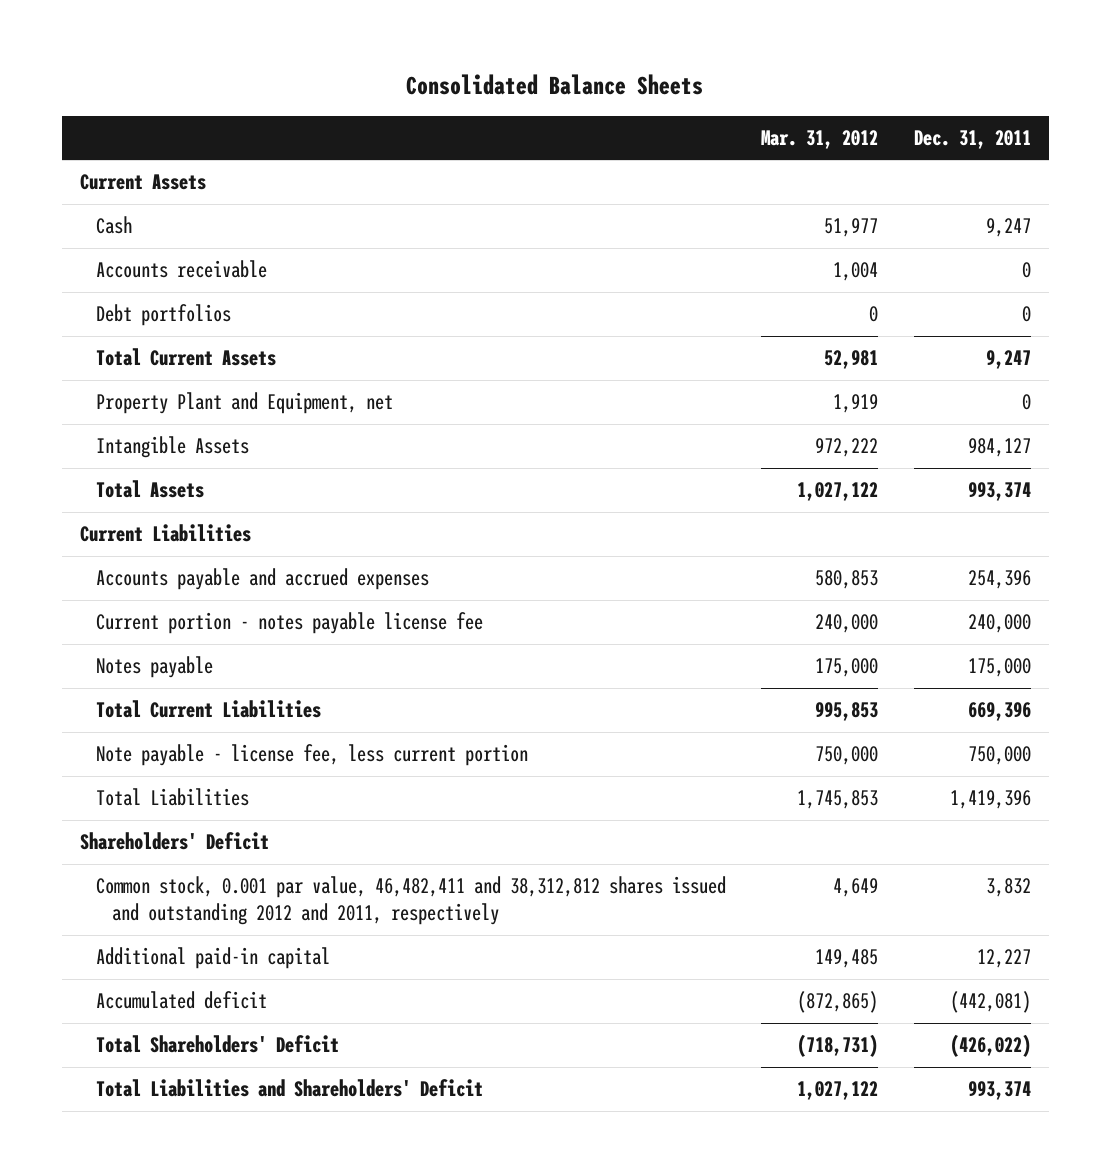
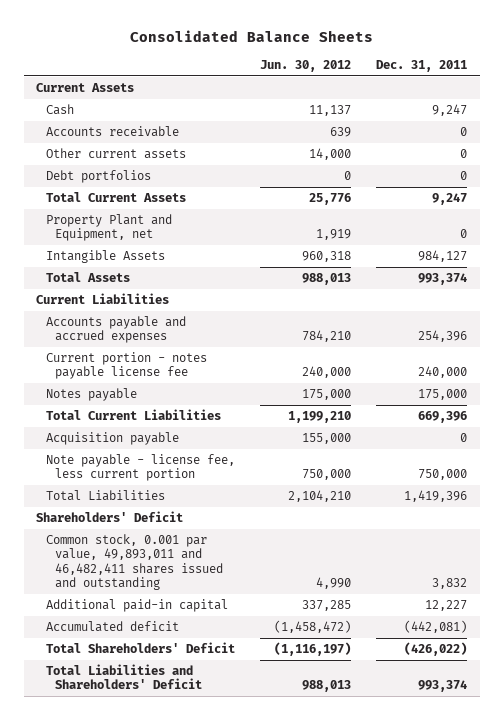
- | Mar. 31, 2012 | Dec. 31, 2011
+ | Jun. 30, 2012 | Dec. 31, 2011
+ Other current assets | 14,000 | 0
+ Acquisition payable | 155,000 | 0
- Common stock, 0.001 par value, 46,482,411 and 38,312,812 shares issued and outstanding 2012 and 2011, respectively | 4,649 | 3,832
+ Common stock, 0.001 par value, 49,893,011 and 46,482,411 shares issued and outstanding | 4,990 | 3,832

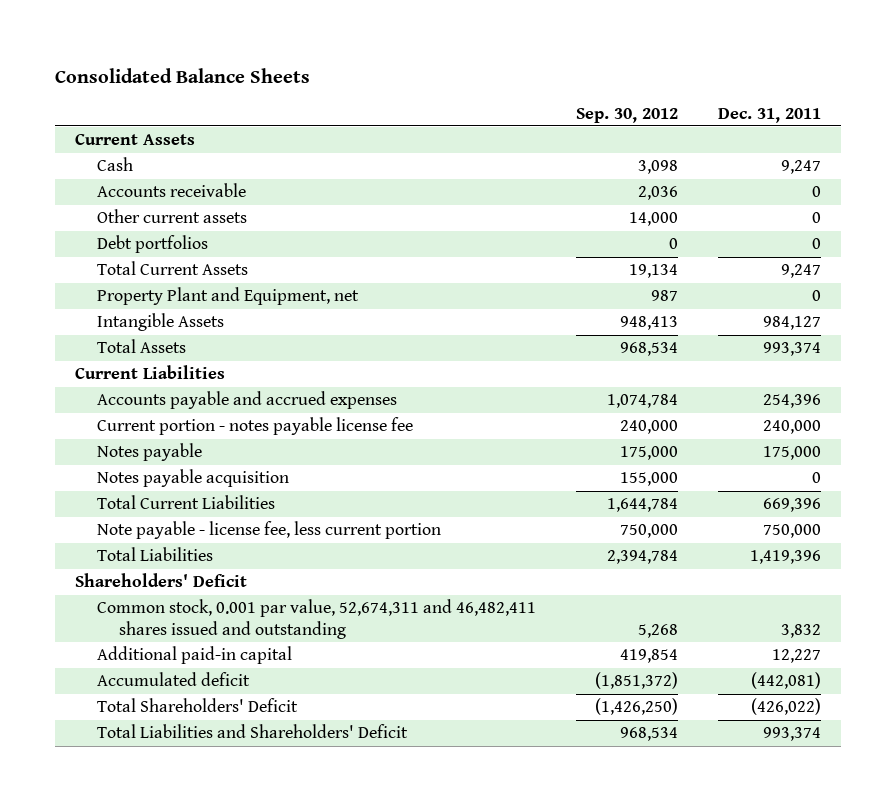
- | Jun. 30, 2012 | Dec. 31, 2011
+ | Sep. 30, 2012 | Dec. 31, 2011
+ Notes payable acquisition | 155,000 | 0
- Acquisition payable | 155,000 | 0
- Common stock, 0.001 par value, 49,893,011 and 46,482,411 shares issued and outstanding | 4,990 | 3,832
+ Common stock, 0.001 par value, 52,674,311 and 46,482,411 shares issued and outstanding | 5,268 | 3,832

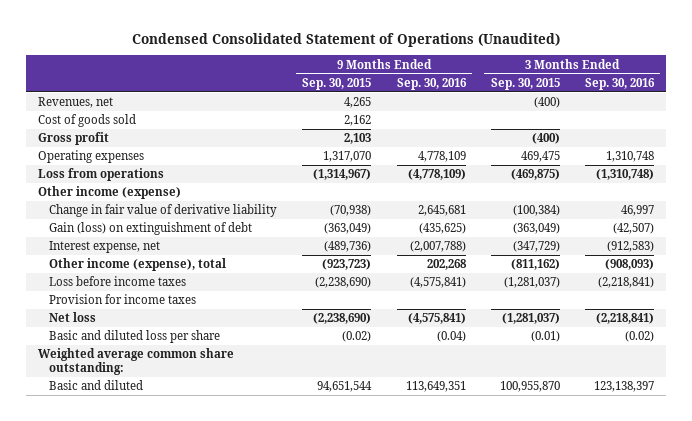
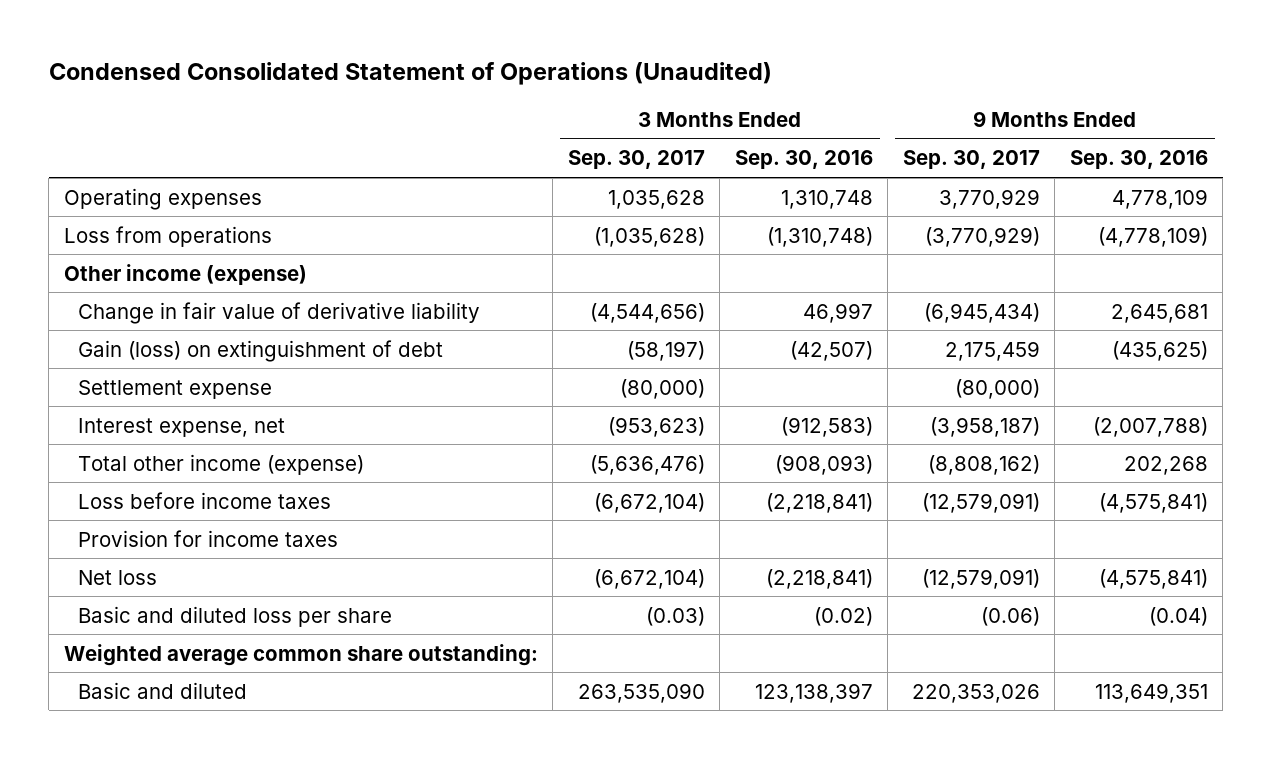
- | 9 Months Ended Sep. 30, 2015 | 9 Months Ended Sep. 30, 2016 | 3 Months Ended Sep. 30, 2015 | 3 Months Ended Sep. 30, 2016
+ | 3 Months Ended Sep. 30, 2017 | 3 Months Ended Sep. 30, 2016 | 9 Months Ended Sep. 30, 2017 | 9 Months Ended Sep. 30, 2016
- Revenues, net | 4,265 | | (400) |
- Cost of goods sold | 2,162 | | |
- Gross profit | 2,103 | | (400) |
+ Settlement expense | (80,000) | | (80,000) |
- Other income (expense), total | (923,723) | 202,268 | (811,162) | (908,093)
+ Total other income (expense) | (5,636,476) | (908,093) | (8,808,162) | 202,268

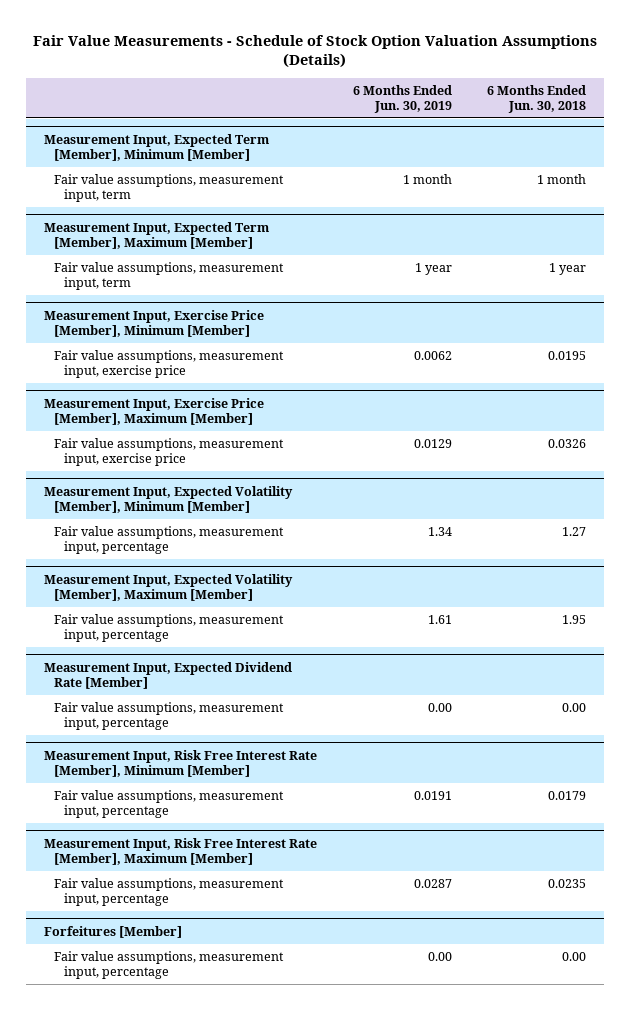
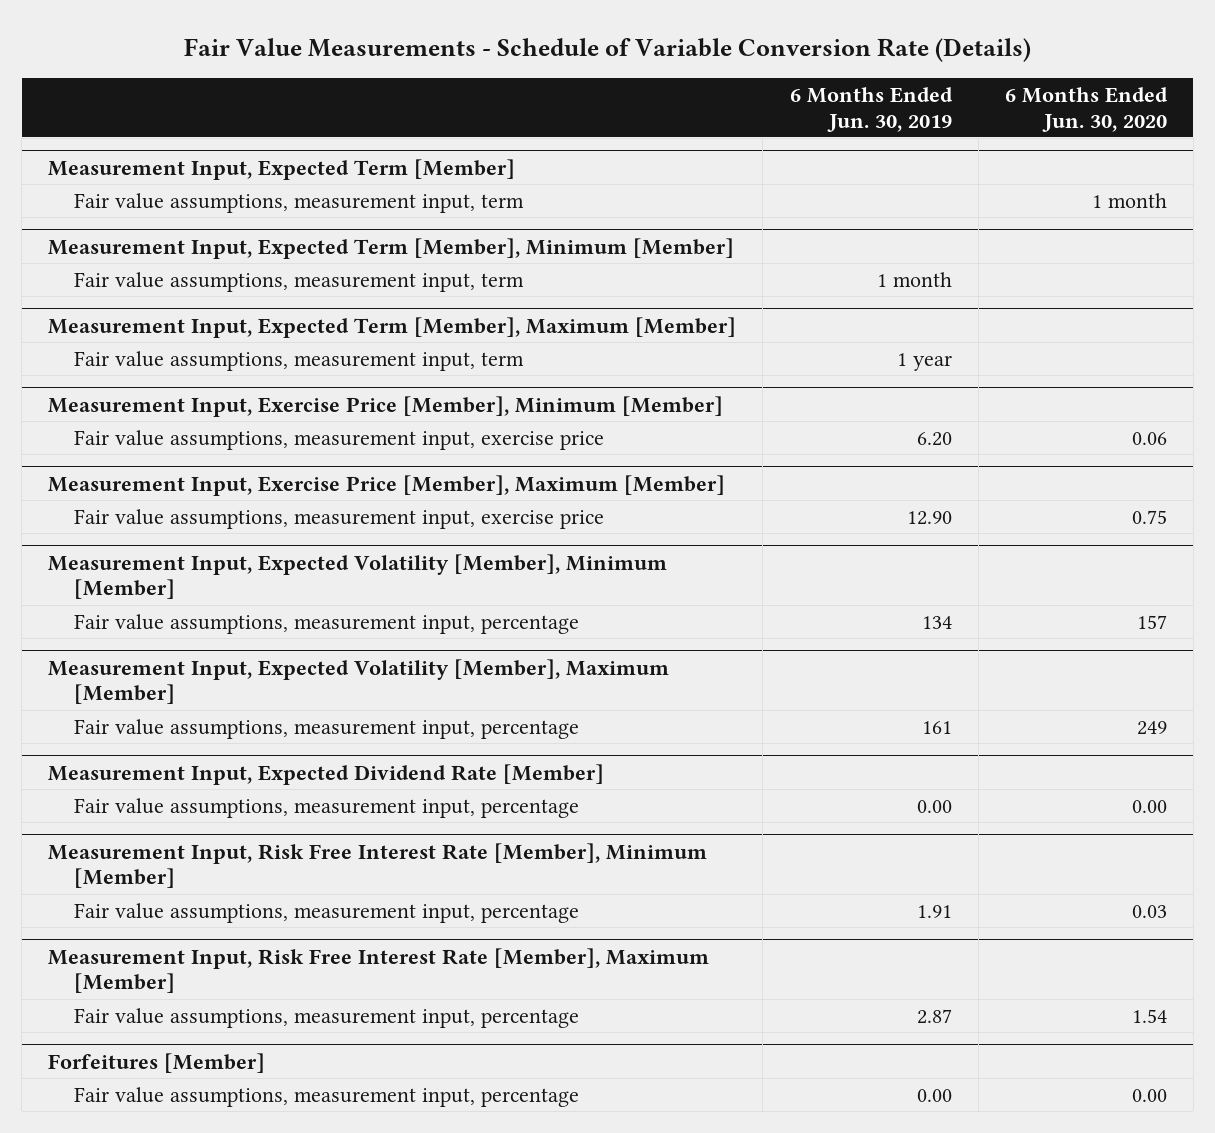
- Fair Value Measurements - Schedule of Stock Option Valuation Assumptions (Details)
+ Fair Value Measurements - Schedule of Variable Conversion Rate (Details)
- | 6 Months Ended Jun. 30, 2019 | 6 Months Ended Jun. 30, 2018
+ | 6 Months Ended Jun. 30, 2019 | 6 Months Ended Jun. 30, 2020
+ Measurement Input, Expected Term [Member]
+ Fair value assumptions, measurement input, term | | 1 month
@ Measurement Input, Exercise Price [Member], Minimum [Member]
- Fair value assumptions, measurement input, exercise price | 0.0062 | 0.0195
+ Fair value assumptions, measurement input, exercise price | 6.20 | 0.06
@ Measurement Input, Exercise Price [Member], Maximum [Member]
- Fair value assumptions, measurement input, exercise price | 0.0129 | 0.0326
+ Fair value assumptions, measurement input, exercise price | 12.90 | 0.75
@ Measurement Input, Expected Volatility [Member], Minimum [Member]
- Fair value assumptions, measurement input, percentage | 1.34 | 1.27
+ Fair value assumptions, measurement input, percentage | 134 | 157
@ Measurement Input, Expected Volatility [Member], Maximum [Member]
- Fair value assumptions, measurement input, percentage | 1.61 | 1.95
+ Fair value assumptions, measurement input, percentage | 161 | 249
@ Measurement Input, Risk Free Interest Rate [Member], Minimum [Member]
- Fair value assumptions, measurement input, percentage | 0.0191 | 0.0179
+ Fair value assumptions, measurement input, percentage | 1.91 | 0.03
@ Measurement Input, Risk Free Interest Rate [Member], Maximum [Member]
- Fair value assumptions, measurement input, percentage | 0.0287 | 0.0235
+ Fair value assumptions, measurement input, percentage | 2.87 | 1.54

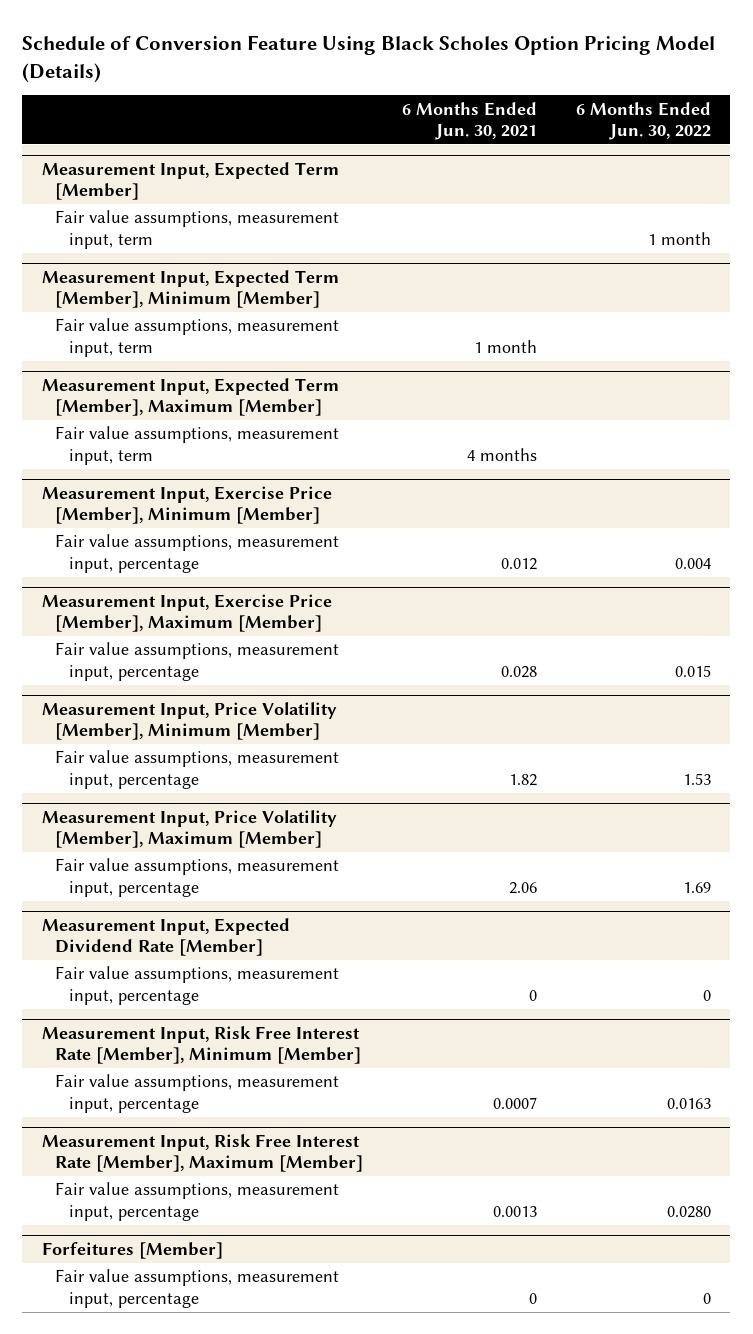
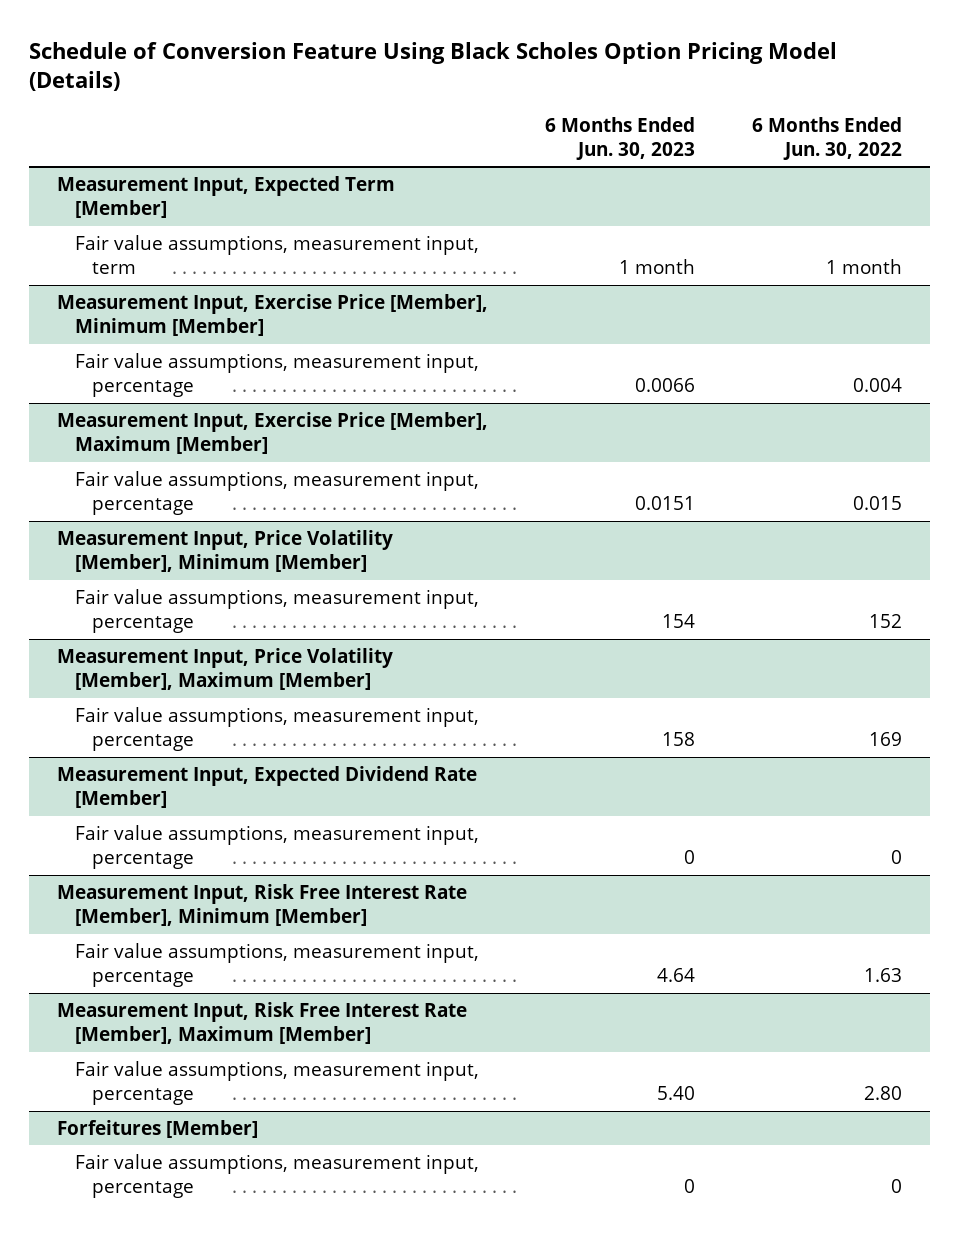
- | 6 Months Ended Jun. 30, 2021 | 6 Months Ended Jun. 30, 2022
+ | 6 Months Ended Jun. 30, 2023 | 6 Months Ended Jun. 30, 2022
- Measurement Input, Expected Term [Member], Minimum [Member]
- Fair value assumptions, measurement input, term | 1 month |
- Measurement Input, Expected Term [Member], Maximum [Member]
- Fair value assumptions, measurement input, term | 4 months |
@ Measurement Input, Price Volatility [Member], Minimum [Member]
- Fair value assumptions, measurement input, percentage | 1.82 | 1.53
+ Fair value assumptions, measurement input, percentage | 154 | 152
@ Measurement Input, Price Volatility [Member], Maximum [Member]
- Fair value assumptions, measurement input, percentage | 2.06 | 1.69
+ Fair value assumptions, measurement input, percentage | 158 | 169
@ Measurement Input, Risk Free Interest Rate [Member], Minimum [Member]
- Fair value assumptions, measurement input, percentage | 0.0007 | 0.0163
+ Fair value assumptions, measurement input, percentage | 4.64 | 1.63
@ Measurement Input, Risk Free Interest Rate [Member], Maximum [Member]
- Fair value assumptions, measurement input, percentage | 0.0013 | 0.0280
+ Fair value assumptions, measurement input, percentage | 5.40 | 2.80

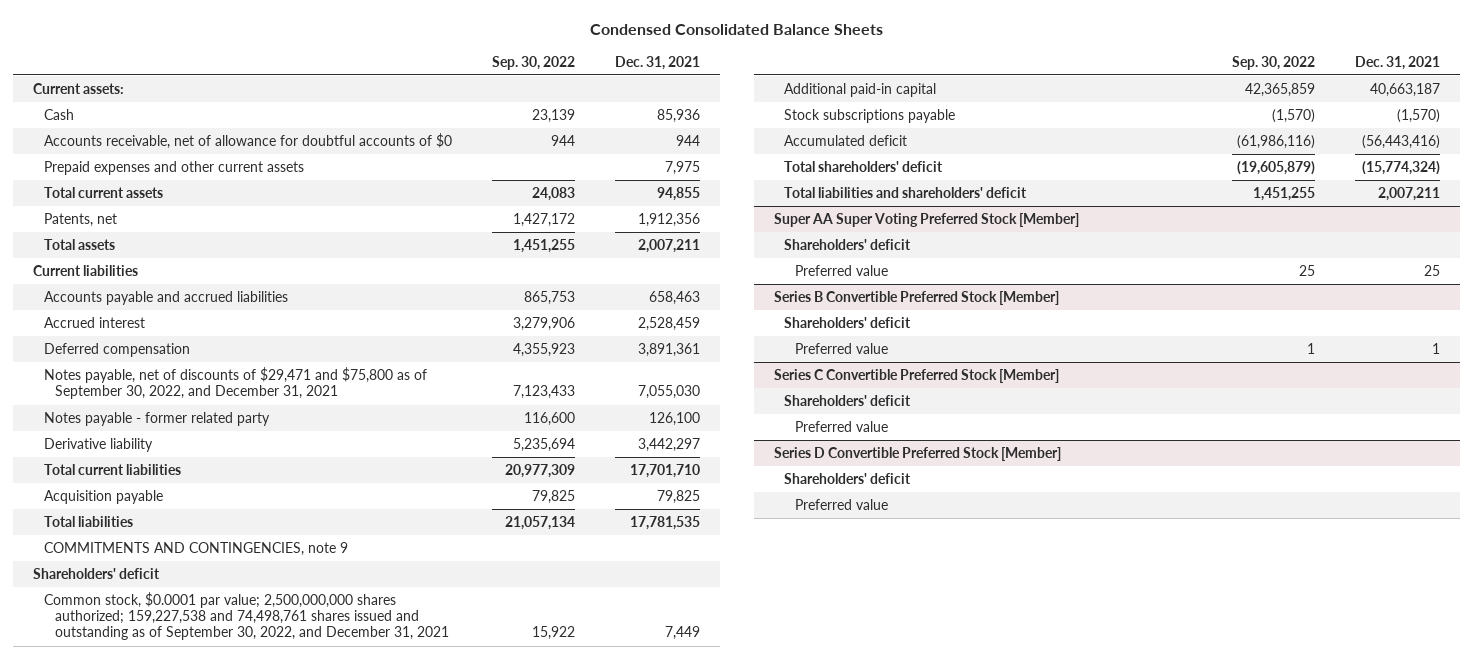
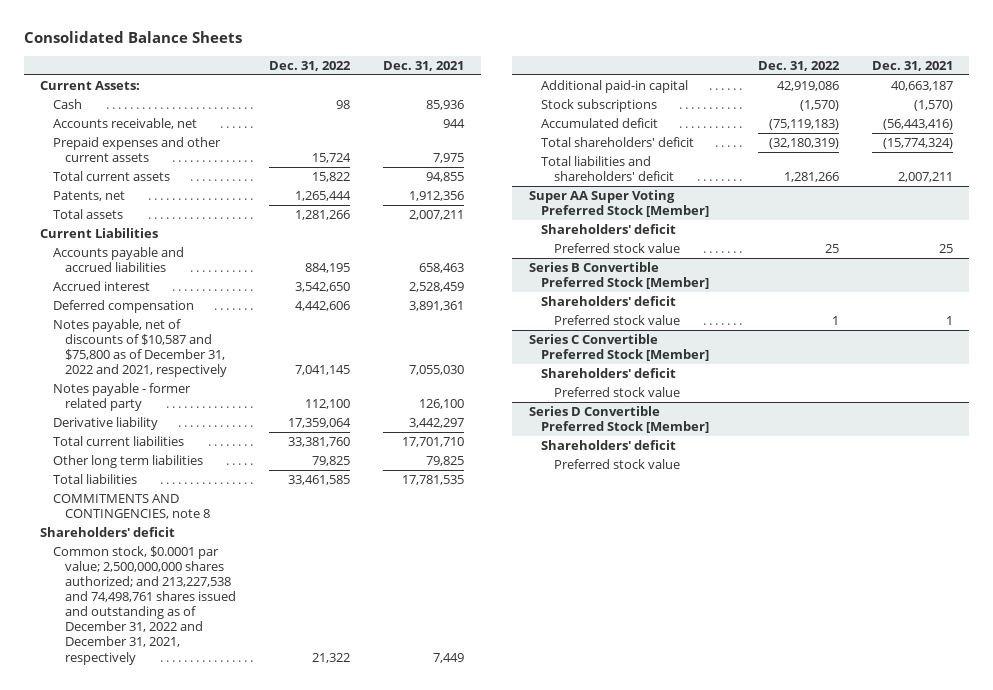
- Condensed Consolidated Balance Sheets
+ Consolidated Balance Sheets
- | Sep. 30, 2022 | Dec. 31, 2021
+ | Dec. 31, 2022 | Dec. 31, 2021
- Current assets:
+ Current Assets:
- Accounts receivable, net of allowance for doubtful accounts of $0 | 944 | 944
+ Accounts receivable, net | | 944
- Current liabilities
+ Current Liabilities
- Notes payable, net of discounts of $29,471 and $75,800 as of September 30, 2022, and December 31, 2021 | 7,123,433 | 7,055,030
+ Notes payable, net of discounts of $10,587 and $75,800 as of December 31, 2022 and 2021, respectively | 7,041,145 | 7,055,030
- Acquisition payable | 79,825 | 79,825
+ Other long term liabilities | 79,825 | 79,825
- COMMITMENTS AND CONTINGENCIES, note 9
+ COMMITMENTS AND CONTINGENCIES, note 8
- Common stock, $0.0001 par value; 2,500,000,000 shares authorized; 159,227,538 and 74,498,761 shares issued and outstanding as of September 30, 2022, and December 31, 2021 | 15,922 | 7,449
+ Common stock, $0.0001 par value; 2,500,000,000 shares authorized; and 213,227,538 and 74,498,761 shares issued and outstanding as of December 31, 2022 and December 31, 2021, respectively | 21,322 | 7,449
- Stock subscriptions payable | (1,570) | (1,570)
+ Stock subscriptions | (1,570) | (1,570)
@ Super AA Super Voting Preferred Stock [Member]
- Preferred value | 25 | 25
+ Preferred stock value | 25 | 25
@ Series B Convertible Preferred Stock [Member]
- Preferred value | 1 | 1
+ Preferred stock value | 1 | 1
@ Series C Convertible Preferred Stock [Member]
- Preferred value
+ Preferred stock value
@ Series D Convertible Preferred Stock [Member]
- Preferred value
+ Preferred stock value

